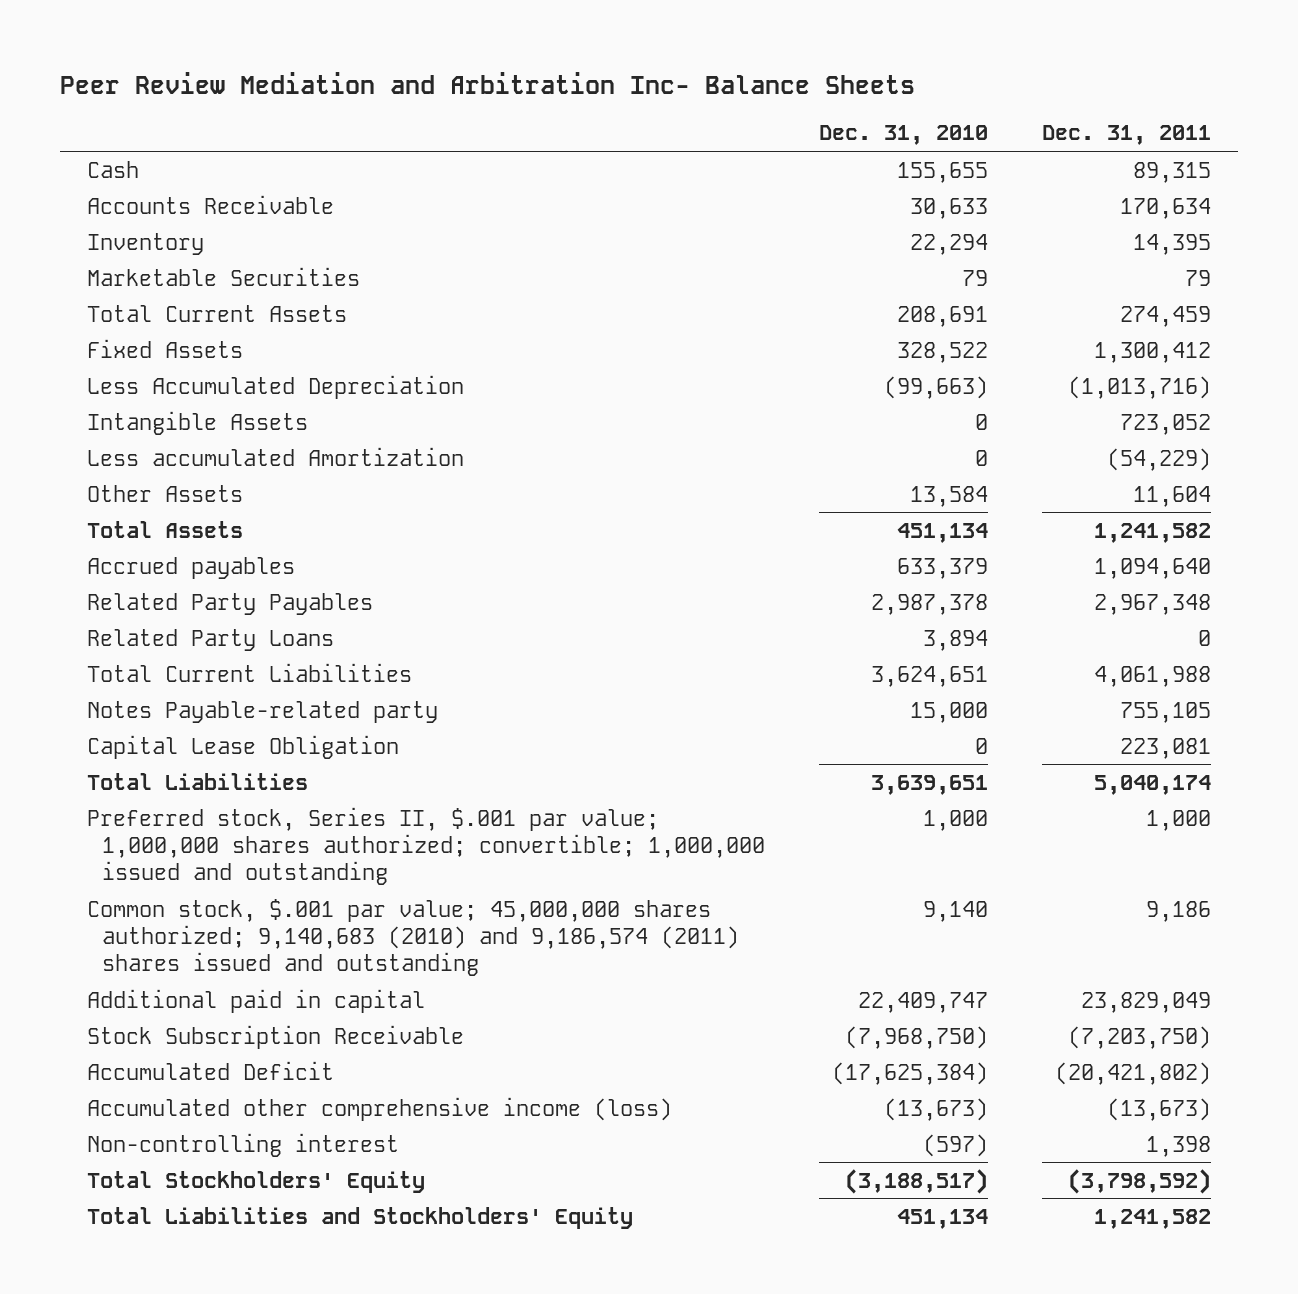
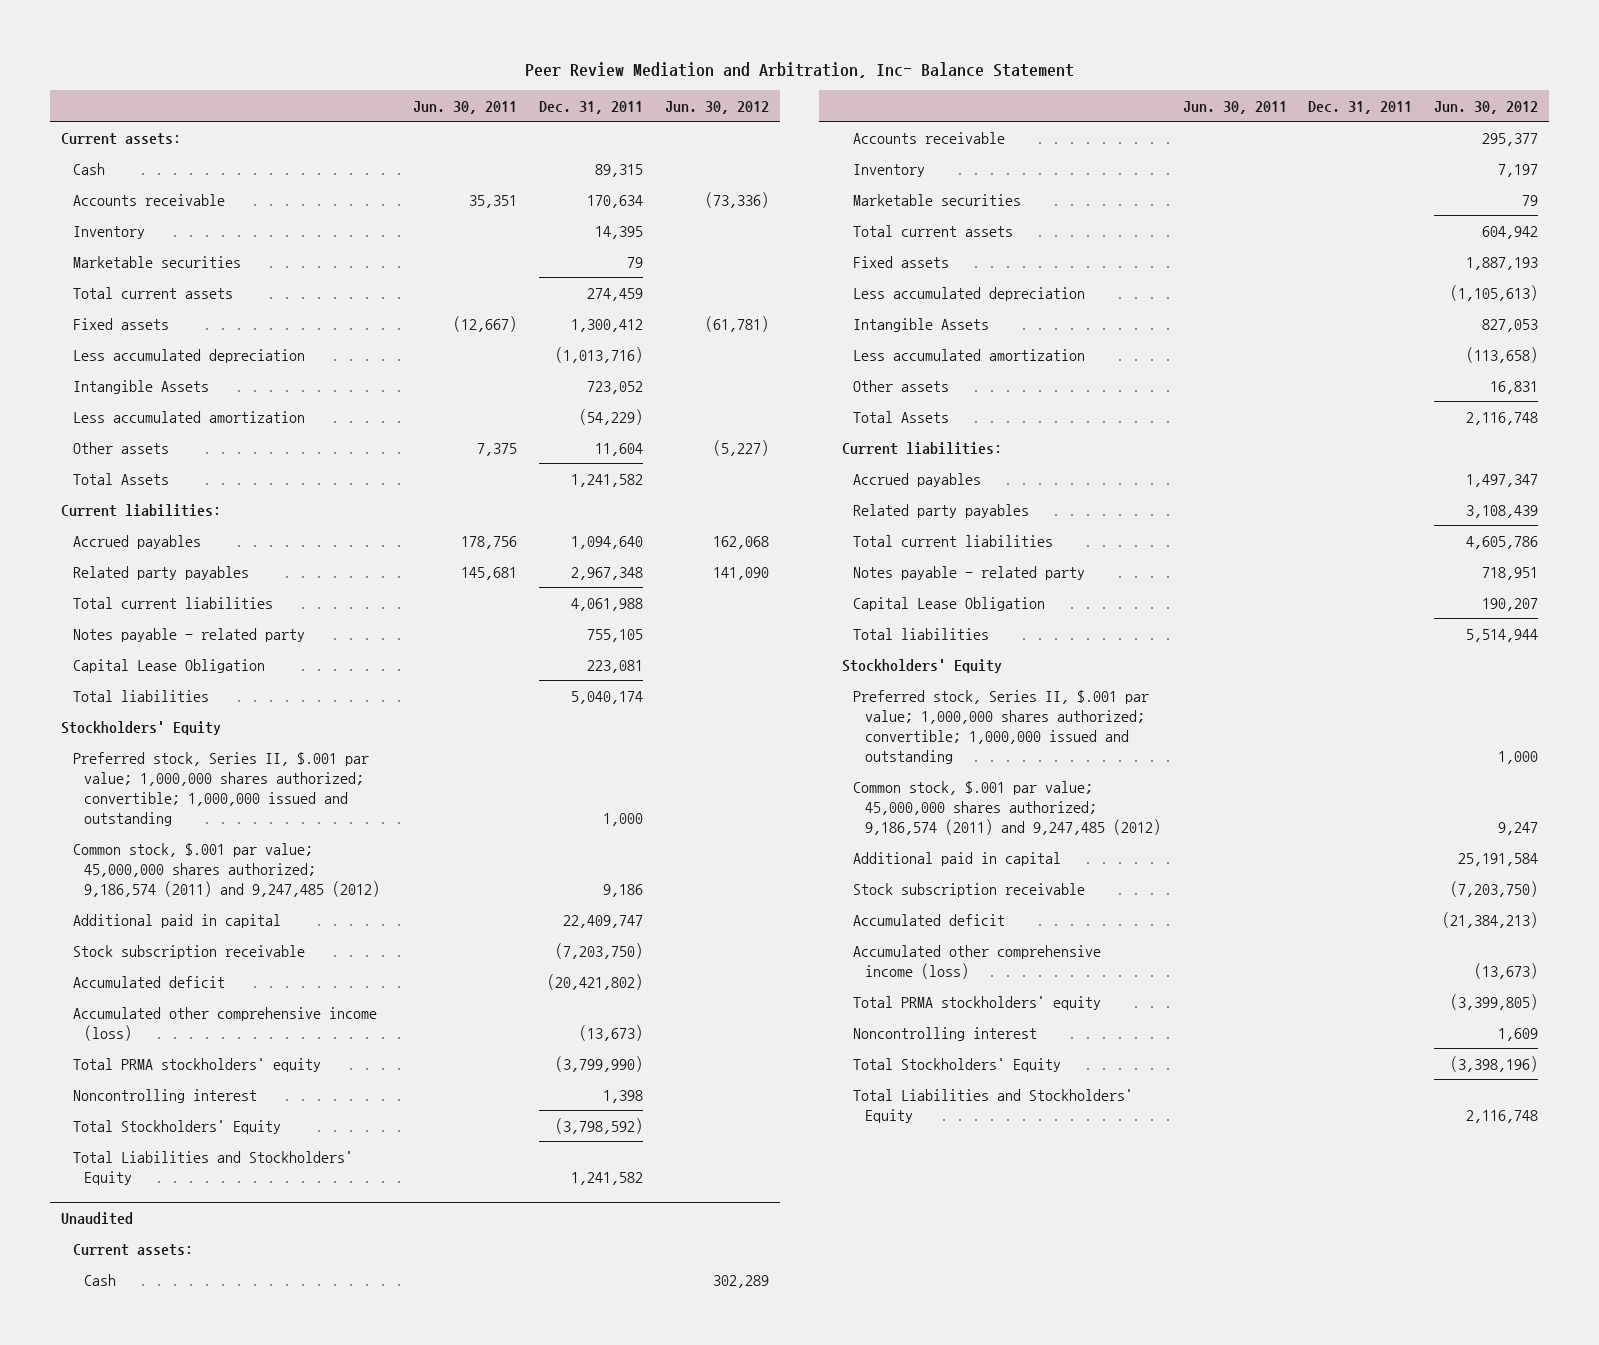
- Peer Review Mediation and Arbitration Inc- Balance Sheets
+ Peer Review Mediation and Arbitration, Inc- Balance Statement
- | Dec. 31, 2010 | Dec. 31, 2011
+ | Jun. 30, 2011 | Dec. 31, 2011 | Jun. 30, 2012
+ Current assets:
- Accounts Receivable | 30,633 | 170,634
+ Accounts receivable | 35,351 | 170,634 | (73,336)
- Marketable Securities | 79 | 79
- Total Current Assets | 208,691 | 274,459
- Fixed Assets | 328,522 | 1,300,412
- Less Accumulated Depreciation | (99,663) | (1,013,716)
+ Marketable securities | | 79 |
+ Total current assets | | 274,459 |
+ Fixed assets | (12,667) | 1,300,412 | (61,781)
+ Less accumulated depreciation | | (1,013,716) |
- Less accumulated Amortization | 0 | (54,229)
- Other Assets | 13,584 | 11,604
+ Less accumulated amortization | | (54,229) |
+ Other assets | 7,375 | 11,604 | (5,227)
+ Current liabilities:
- Related Party Payables | 2,987,378 | 2,967,348
- Related Party Loans | 3,894 | 0
- Total Current Liabilities | 3,624,651 | 4,061,988
- Notes Payable-related party | 15,000 | 755,105
+ Related party payables | 145,681 | 2,967,348 | 141,090
+ Total current liabilities | | 4,061,988 |
+ Notes payable - related party | | 755,105 |
- Total Liabilities | 3,639,651 | 5,040,174
+ Total liabilities | | 5,040,174 |
+ Stockholders' Equity
- Common stock, $.001 par value; 45,000,000 shares authorized; 9,140,683 (2010) and 9,186,574 (2011) shares issued and outstanding | 9,140 | 9,186
- Additional paid in capital | 22,409,747 | 23,829,049
- Stock Subscription Receivable | (7,968,750) | (7,203,750)
- Accumulated Deficit | (17,625,384) | (20,421,802)
+ Common stock, $.001 par value; 45,000,000 shares authorized; 9,186,574 (2011) and 9,247,485 (2012) | | 9,186 |
+ Additional paid in capital | | 22,409,747 |
+ Stock subscription receivable | | (7,203,750) |
+ Accumulated deficit | | (20,421,802) |
- Non-controlling interest | (597) | 1,398
+ Total PRMA stockholders' equity | | (3,799,990) |
+ Noncontrolling interest | | 1,398 |
+ Unaudited
+ Current assets:
+ Cash | | | 302,289
+ Accounts receivable | | | 295,377
+ Inventory | | | 7,197
+ Marketable securities | | | 79
+ Total current assets | | | 604,942
+ Fixed assets | | | 1,887,193
+ Less accumulated depreciation | | | (1,105,613)
+ Intangible Assets | | | 827,053
+ Less accumulated amortization | | | (113,658)
+ Other assets | | | 16,831
+ Total Assets | | | 2,116,748
+ Current liabilities:
+ Accrued payables | | | 1,497,347
+ Related party payables | | | 3,108,439
+ Total current liabilities | | | 4,605,786
+ Notes payable - related party | | | 718,951
+ Capital Lease Obligation | | | 190,207
+ Total liabilities | | | 5,514,944
+ Stockholders' Equity
+ Preferred stock, Series II, $.001 par value; 1,000,000 shares authorized; convertible; 1,000,000 issued and outstanding | | | 1,000
+ Common stock, $.001 par value; 45,000,000 shares authorized; 9,186,574 (2011) and 9,247,485 (2012) | | | 9,247
+ Additional paid in capital | | | 25,191,584
+ Stock subscription receivable | | | (7,203,750)
+ Accumulated deficit | | | (21,384,213)
+ Accumulated other comprehensive income (loss) | | | (13,673)
+ Total PRMA stockholders' equity | | | (3,399,805)
+ Noncontrolling interest | | | 1,609
+ Total Stockholders' Equity | | | (3,398,196)
+ Total Liabilities and Stockholders' Equity | | | 2,116,748

